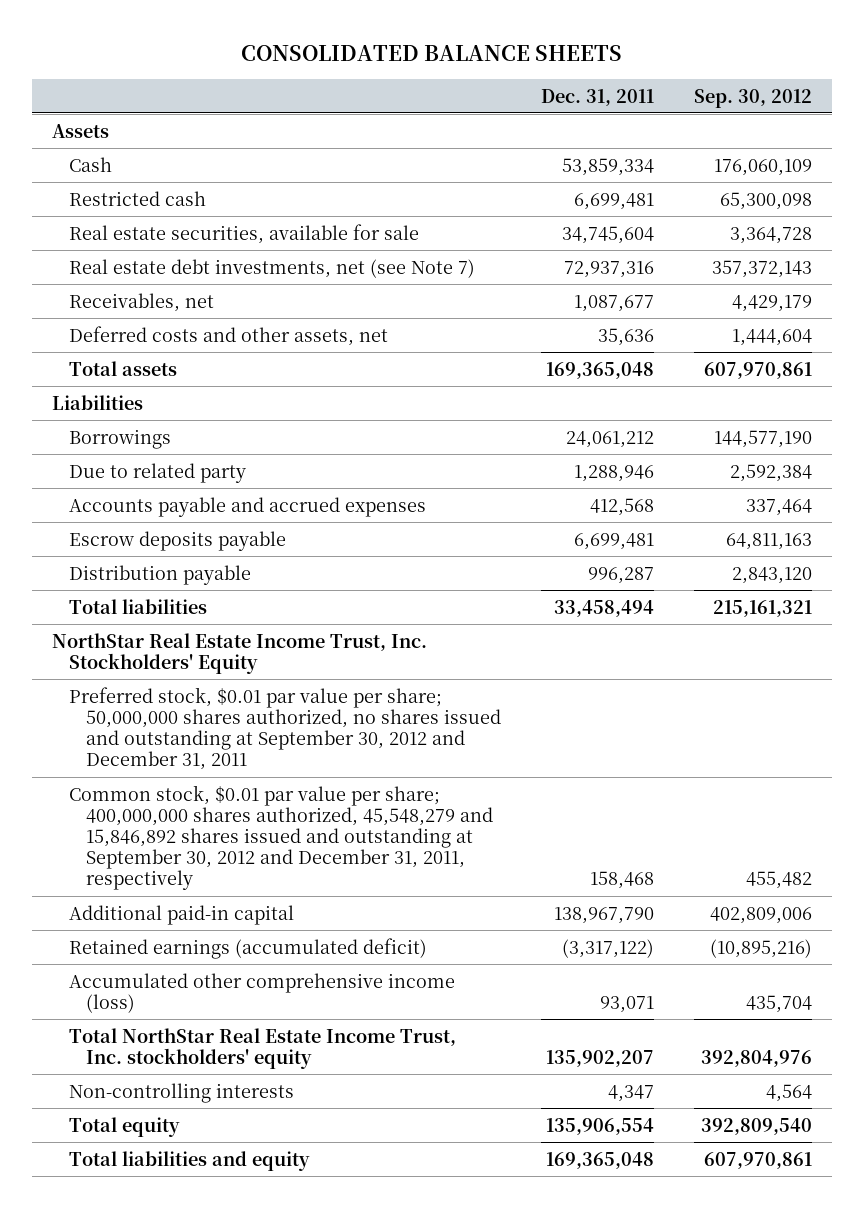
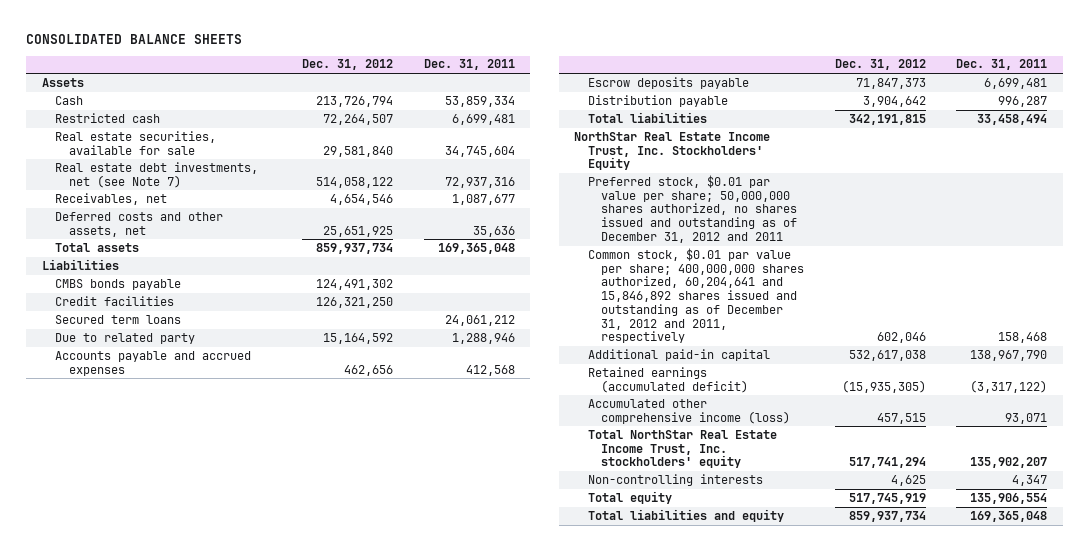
- | Dec. 31, 2011 | Sep. 30, 2012
+ | Dec. 31, 2012 | Dec. 31, 2011
- Borrowings | 24,061,212 | 144,577,190
+ CMBS bonds payable | 124,491,302 |
+ Credit facilities | 126,321,250 |
+ Secured term loans | | 24,061,212
- Preferred stock, $0.01 par value per share; 50,000,000 shares authorized, no shares issued and outstanding at September 30, 2012 and December 31, 2011
- Common stock, $0.01 par value per share; 400,000,000 shares authorized, 45,548,279 and 15,846,892 shares issued and outstanding at September 30, 2012 and December 31, 2011, respectively | 158,468 | 455,482
+ Preferred stock, $0.01 par value per share; 50,000,000 shares authorized, no shares issued and outstanding as of December 31, 2012 and 2011
+ Common stock, $0.01 par value per share; 400,000,000 shares authorized, 60,204,641 and 15,846,892 shares issued and outstanding as of December 31, 2012 and 2011, respectively | 602,046 | 158,468

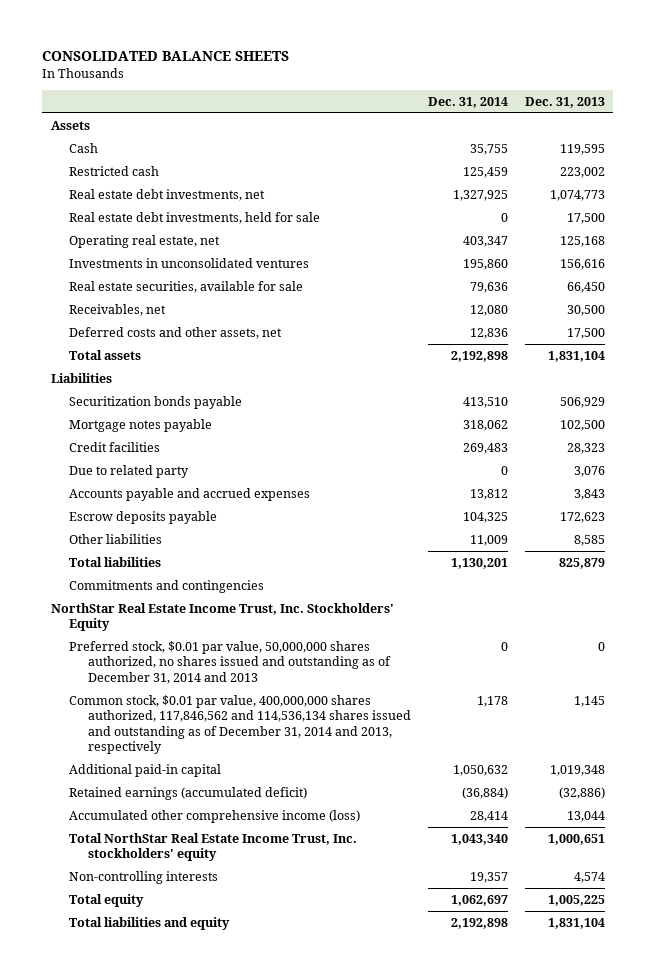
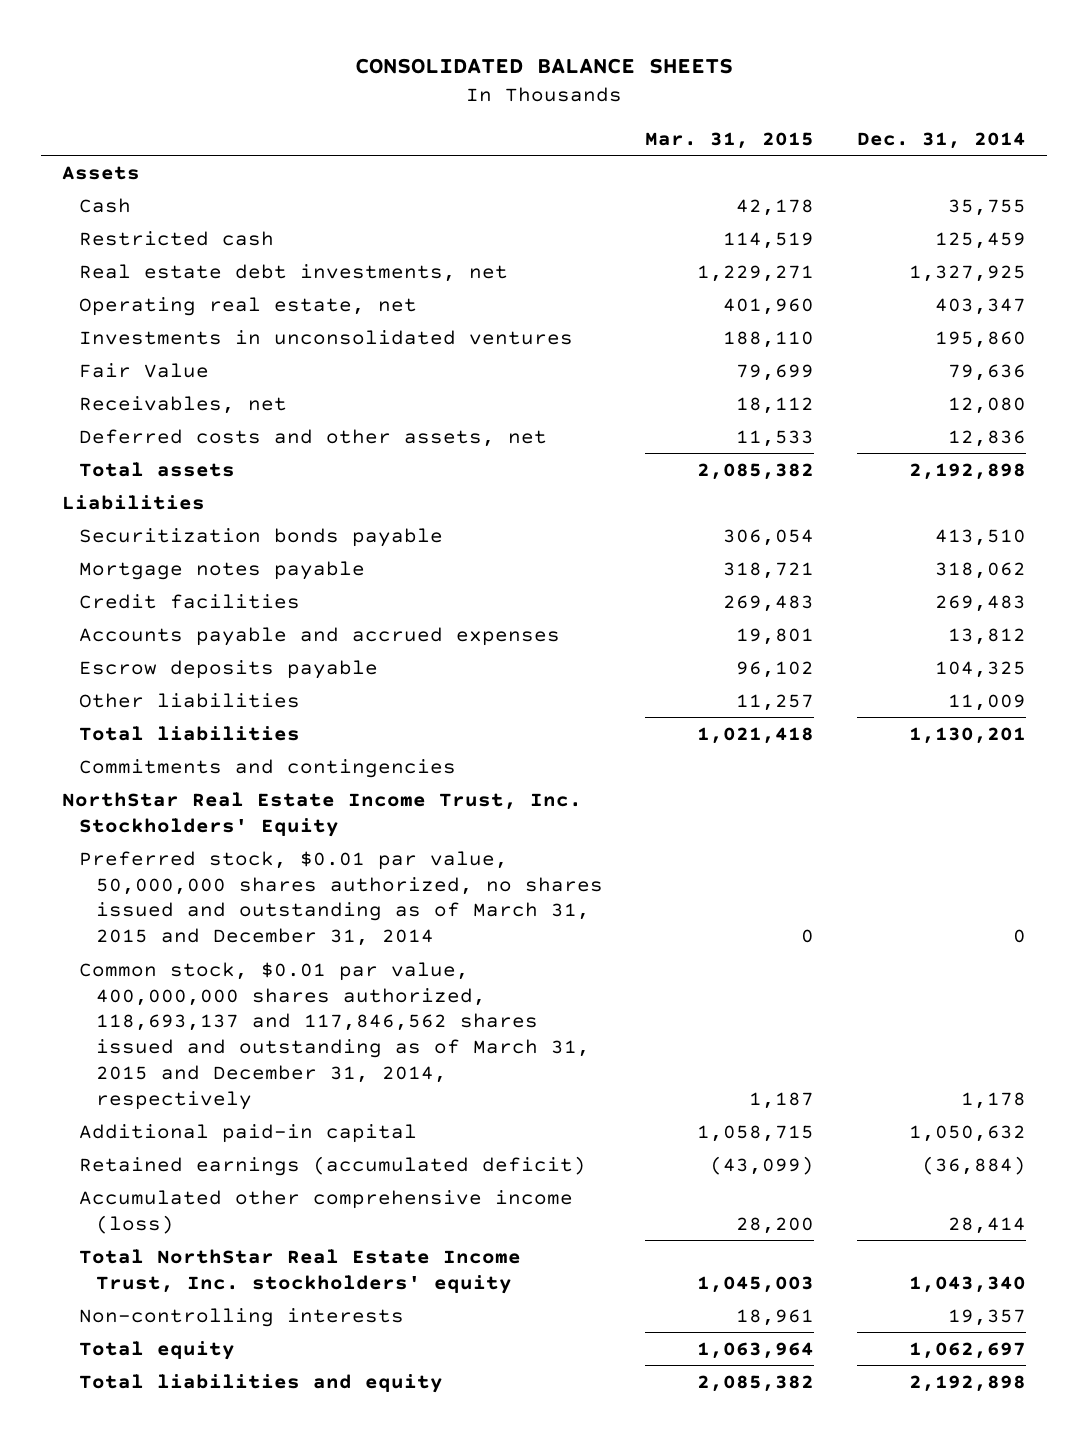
- | Dec. 31, 2014 | Dec. 31, 2013
+ | Mar. 31, 2015 | Dec. 31, 2014
- Real estate debt investments, held for sale | 0 | 17,500
- Real estate securities, available for sale | 79,636 | 66,450
+ Fair Value | 79,699 | 79,636
- Due to related party | 0 | 3,076
- Preferred stock, $0.01 par value, 50,000,000 shares authorized, no shares issued and outstanding as of December 31, 2014 and 2013 | 0 | 0
- Common stock, $0.01 par value, 400,000,000 shares authorized, 117,846,562 and 114,536,134 shares issued and outstanding as of December 31, 2014 and 2013, respectively | 1,178 | 1,145
+ Preferred stock, $0.01 par value, 50,000,000 shares authorized, no shares issued and outstanding as of March 31, 2015 and December 31, 2014 | 0 | 0
+ Common stock, $0.01 par value, 400,000,000 shares authorized, 118,693,137 and 117,846,562 shares issued and outstanding as of March 31, 2015 and December 31, 2014, respectively | 1,187 | 1,178

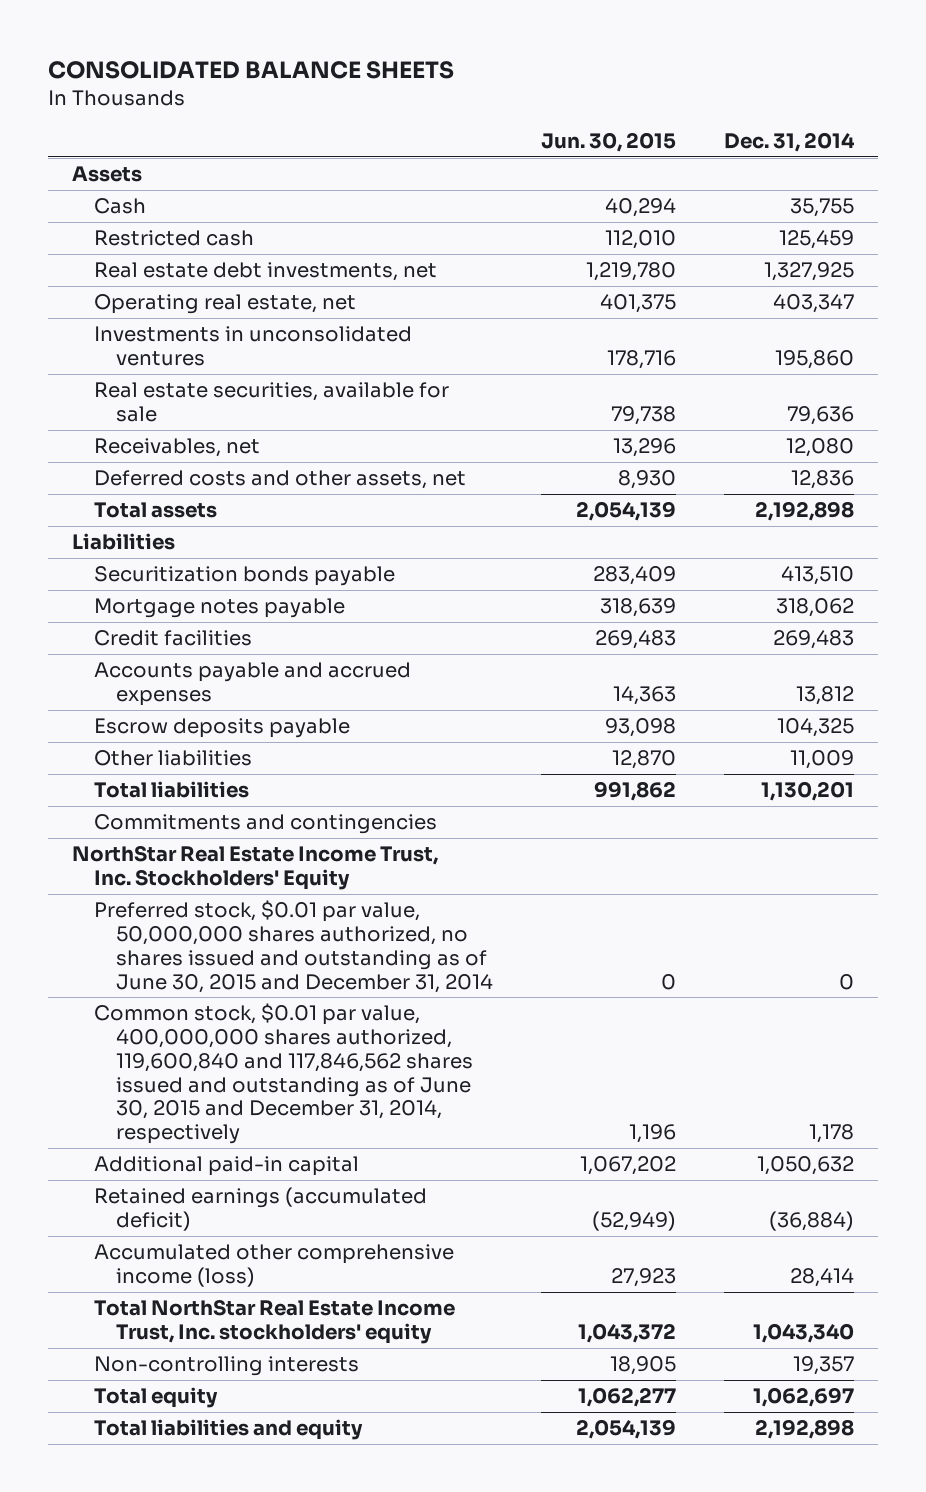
- | Mar. 31, 2015 | Dec. 31, 2014
+ | Jun. 30, 2015 | Dec. 31, 2014
- Fair Value | 79,699 | 79,636
+ Real estate securities, available for sale | 79,738 | 79,636
- Preferred stock, $0.01 par value, 50,000,000 shares authorized, no shares issued and outstanding as of March 31, 2015 and December 31, 2014 | 0 | 0
- Common stock, $0.01 par value, 400,000,000 shares authorized, 118,693,137 and 117,846,562 shares issued and outstanding as of March 31, 2015 and December 31, 2014, respectively | 1,187 | 1,178
+ Preferred stock, $0.01 par value, 50,000,000 shares authorized, no shares issued and outstanding as of June 30, 2015 and December 31, 2014 | 0 | 0
+ Common stock, $0.01 par value, 400,000,000 shares authorized, 119,600,840 and 117,846,562 shares issued and outstanding as of June 30, 2015 and December 31, 2014, respectively | 1,196 | 1,178

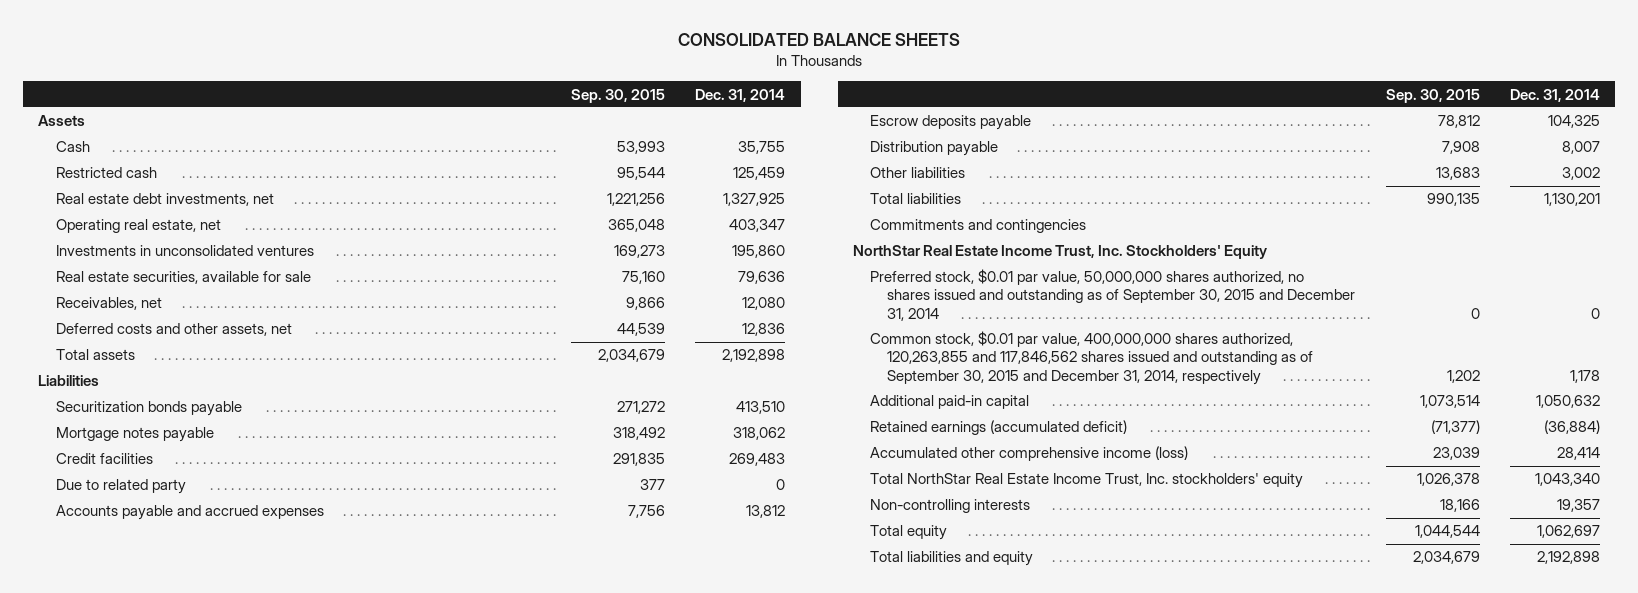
- | Jun. 30, 2015 | Dec. 31, 2014
+ | Sep. 30, 2015 | Dec. 31, 2014
+ Due to related party | 377 | 0
- Other liabilities | 12,870 | 11,009
+ Distribution payable | 7,908 | 8,007
+ Other liabilities | 13,683 | 3,002
- Preferred stock, $0.01 par value, 50,000,000 shares authorized, no shares issued and outstanding as of June 30, 2015 and December 31, 2014 | 0 | 0
- Common stock, $0.01 par value, 400,000,000 shares authorized, 119,600,840 and 117,846,562 shares issued and outstanding as of June 30, 2015 and December 31, 2014, respectively | 1,196 | 1,178
+ Preferred stock, $0.01 par value, 50,000,000 shares authorized, no shares issued and outstanding as of September 30, 2015 and December 31, 2014 | 0 | 0
+ Common stock, $0.01 par value, 400,000,000 shares authorized, 120,263,855 and 117,846,562 shares issued and outstanding as of September 30, 2015 and December 31, 2014, respectively | 1,202 | 1,178

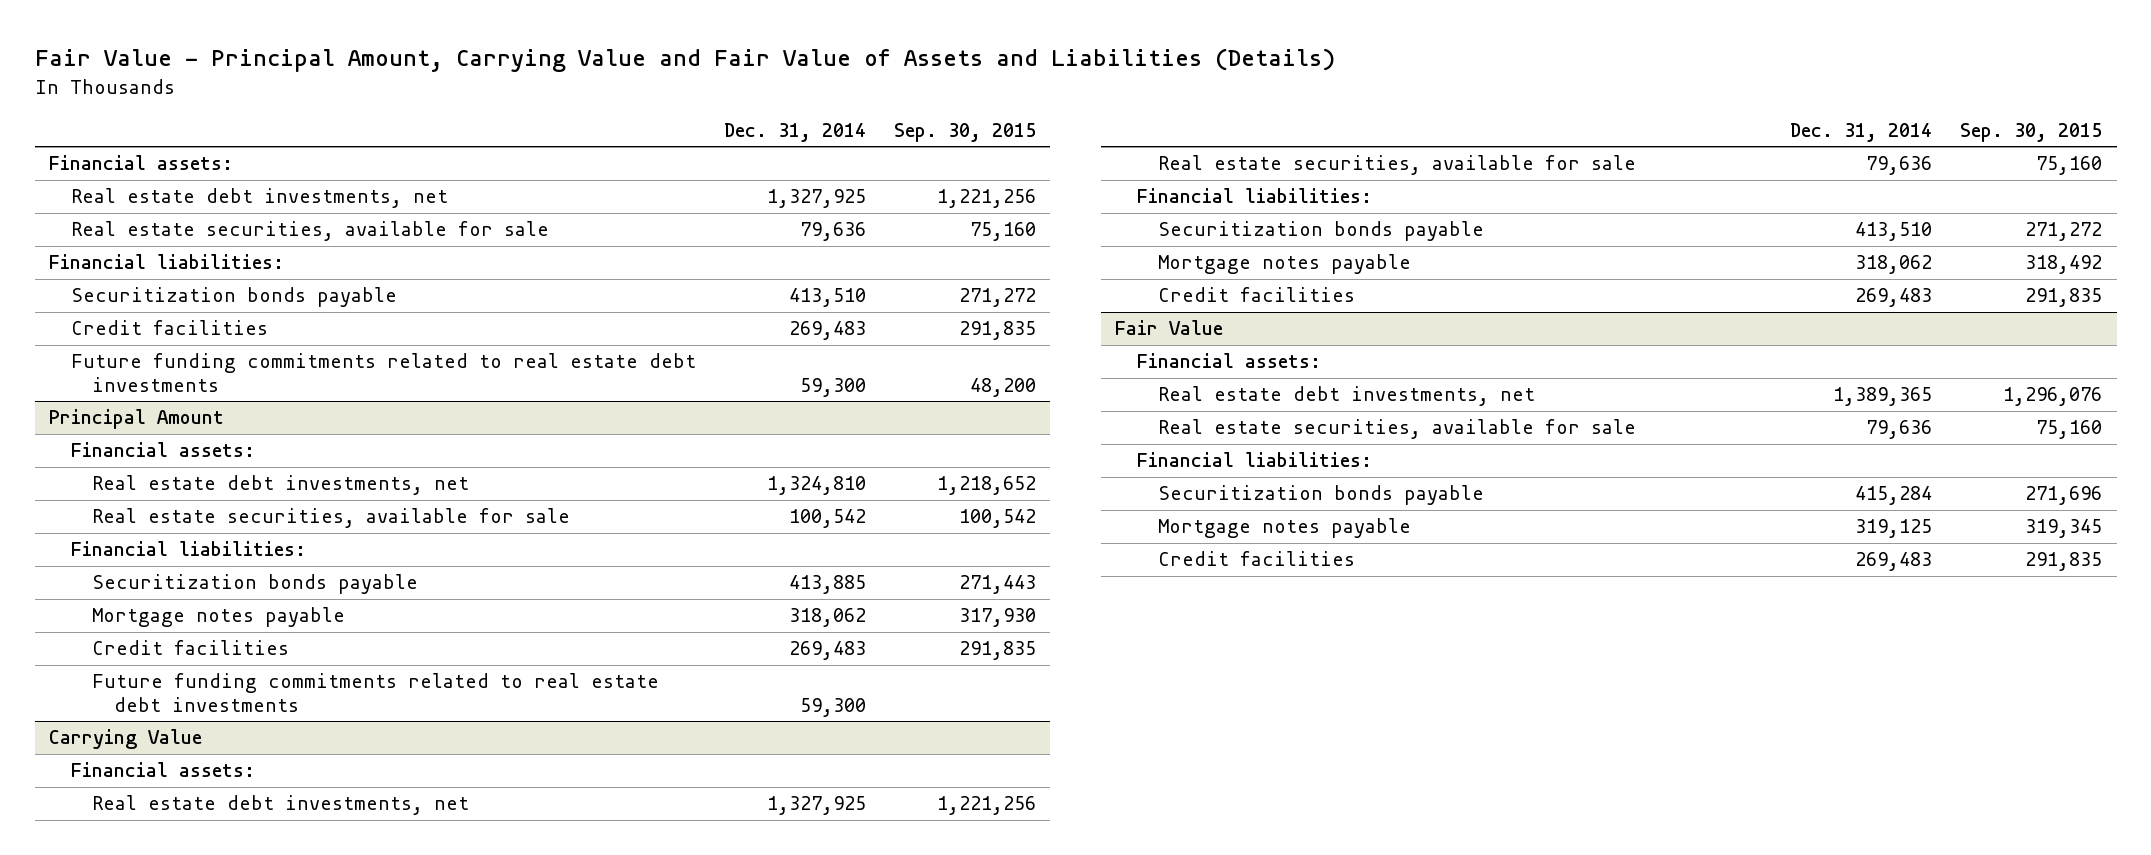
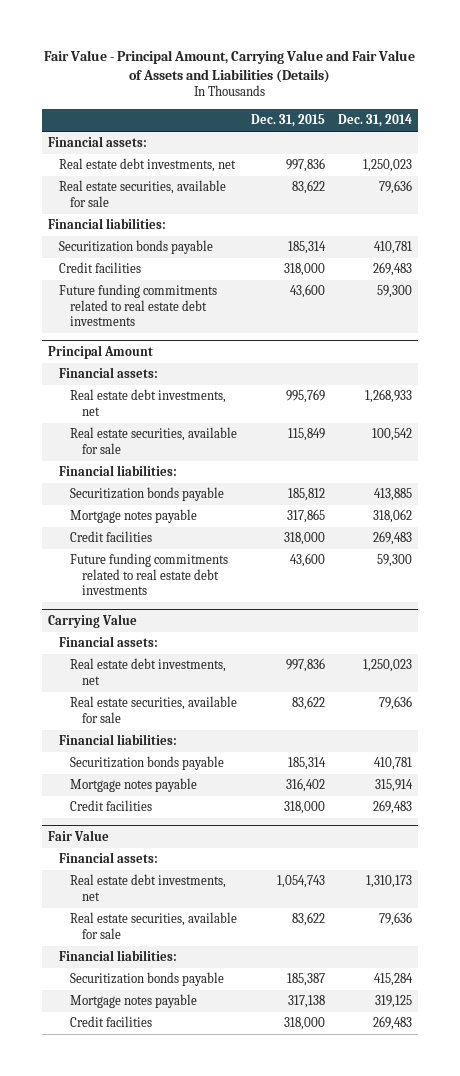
- | Dec. 31, 2014 | Sep. 30, 2015
+ | Dec. 31, 2015 | Dec. 31, 2014
- Real estate debt investments, net | 1,327,925 | 1,221,256
+ Real estate debt investments, net | 997,836 | 1,250,023
- Securitization bonds payable | 413,510 | 271,272
+ Securitization bonds payable | 185,314 | 410,781
@ Principal Amount
- Real estate debt investments, net | 1,324,810 | 1,218,652
+ Real estate debt investments, net | 995,769 | 1,268,933
@ Carrying Value
- Real estate debt investments, net | 1,327,925 | 1,221,256
+ Real estate debt investments, net | 997,836 | 1,250,023
- Securitization bonds payable | 413,510 | 271,272
- Mortgage notes payable | 318,062 | 318,492
+ Securitization bonds payable | 185,314 | 410,781
+ Mortgage notes payable | 316,402 | 315,914
@ Fair Value
- Real estate debt investments, net | 1,389,365 | 1,296,076
+ Real estate debt investments, net | 1,054,743 | 1,310,173

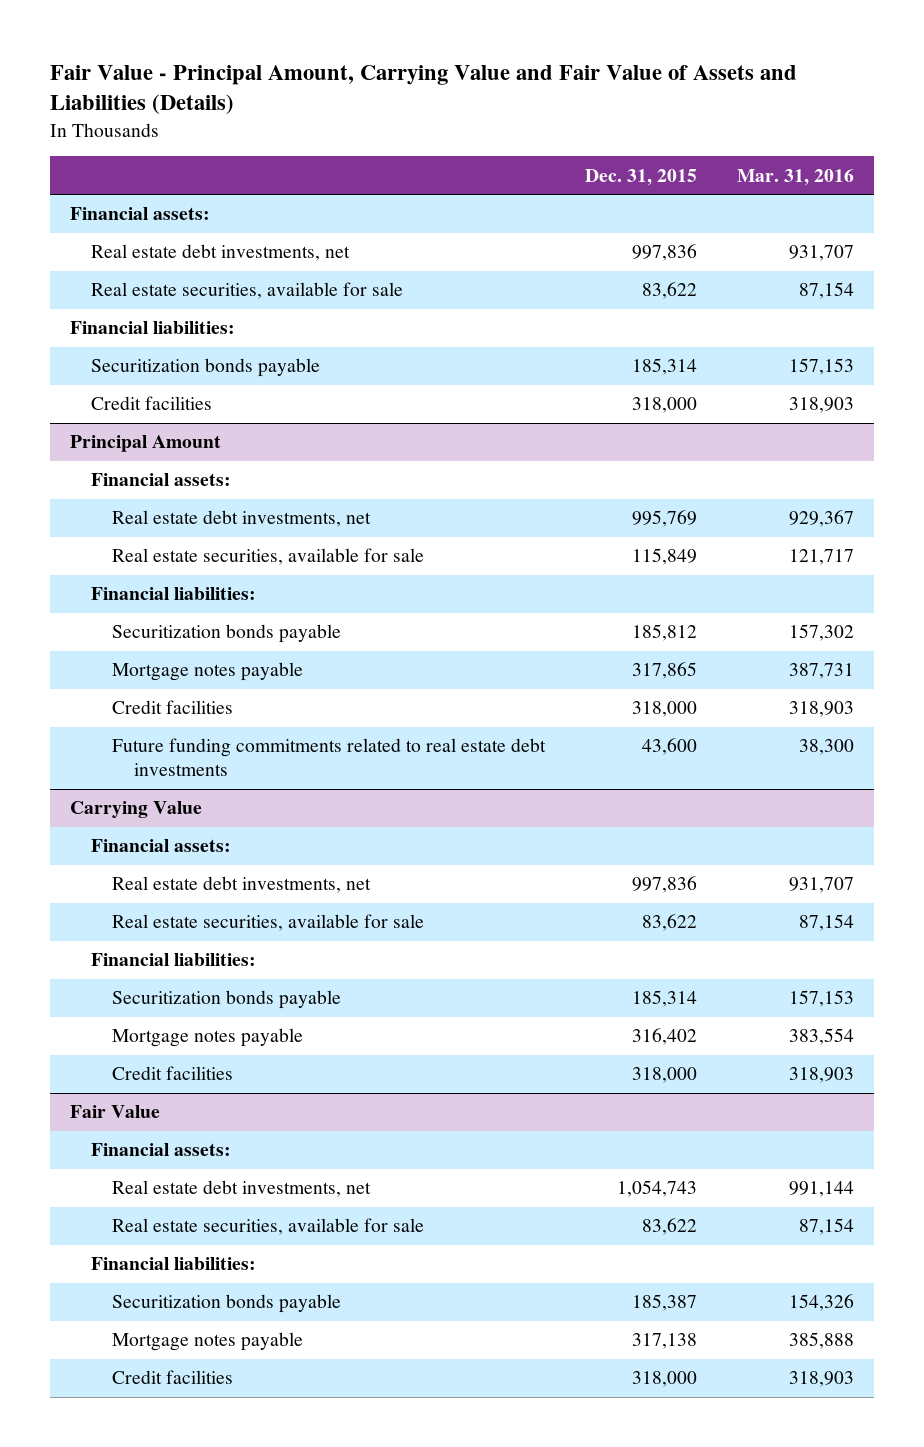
- | Dec. 31, 2015 | Dec. 31, 2014
+ | Dec. 31, 2015 | Mar. 31, 2016
- Future funding commitments related to real estate debt investments | 43,600 | 59,300

